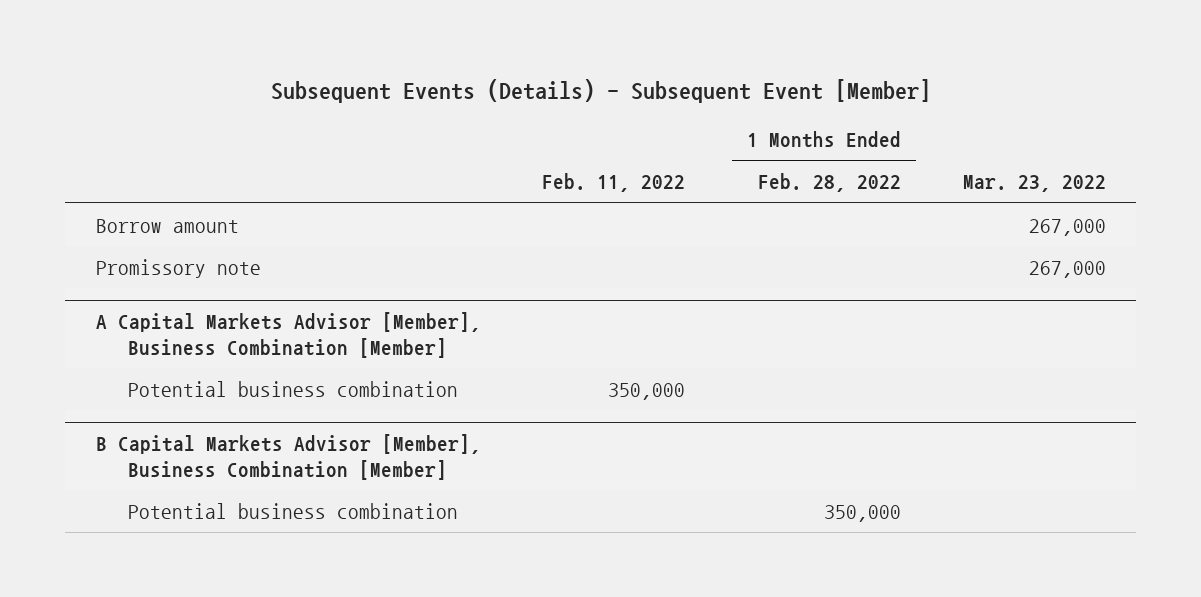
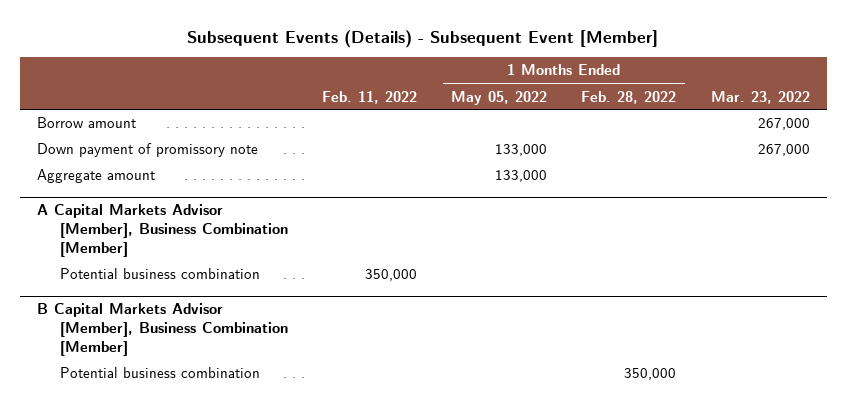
- | Feb. 11, 2022 | 1 Months Ended Feb. 28, 2022 | Mar. 23, 2022
+ | Feb. 11, 2022 | 1 Months Ended May 05, 2022 | 1 Months Ended Feb. 28, 2022 | Mar. 23, 2022
- Promissory note | | | 267,000
+ Down payment of promissory note | | 133,000 | | 267,000
+ Aggregate amount | | 133,000 | |

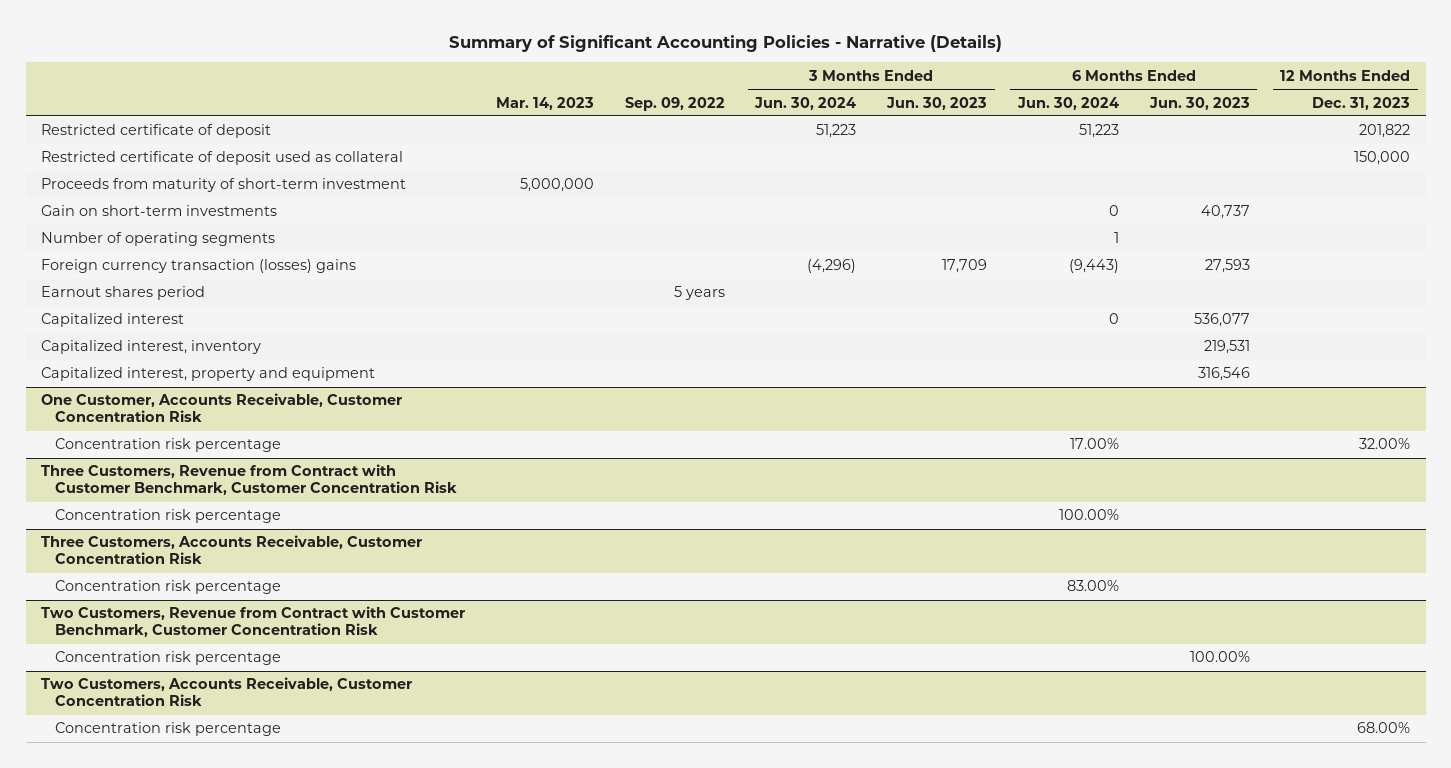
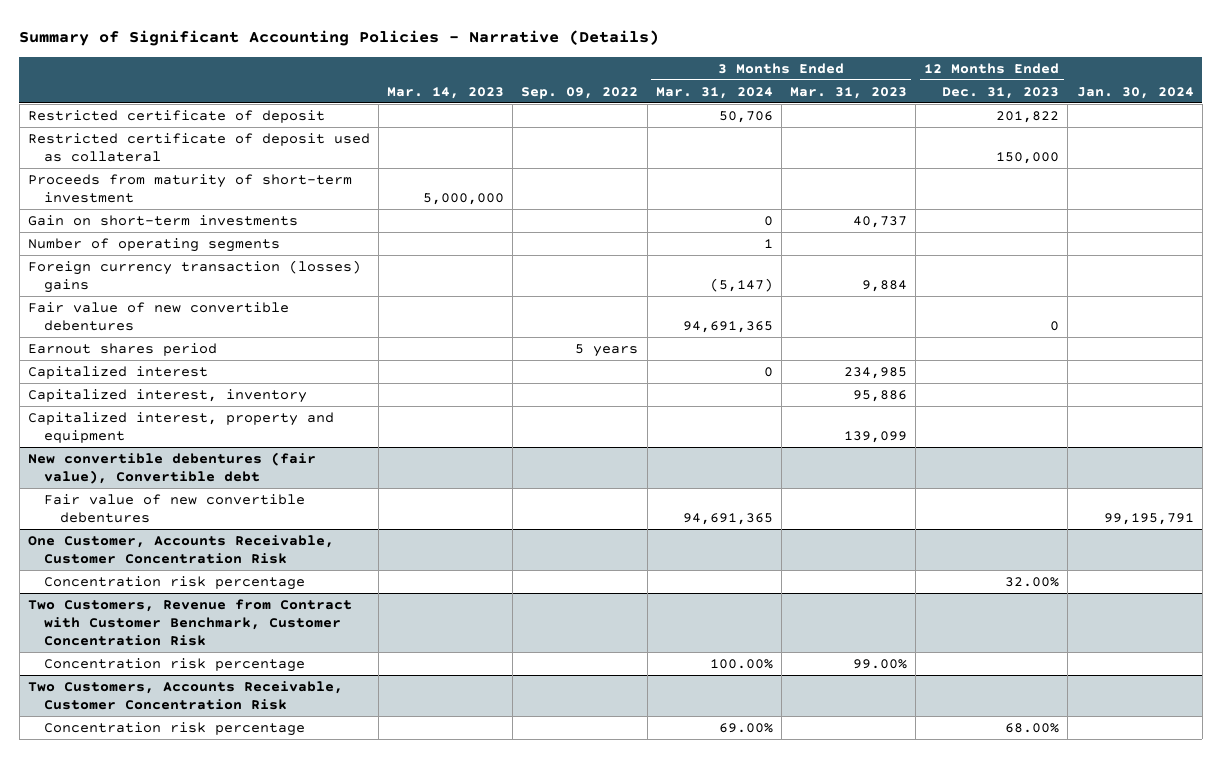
- | Mar. 14, 2023 | Sep. 09, 2022 | 3 Months Ended Jun. 30, 2024 | 3 Months Ended Jun. 30, 2023 | 6 Months Ended Jun. 30, 2024 | 6 Months Ended Jun. 30, 2023 | 12 Months Ended Dec. 31, 2023
+ | Mar. 14, 2023 | Sep. 09, 2022 | 3 Months Ended Mar. 31, 2024 | 3 Months Ended Mar. 31, 2023 | 12 Months Ended Dec. 31, 2023 | Jan. 30, 2024
+ Fair value of new convertible debentures | | | 94,691,365 | | 0 |
+ New convertible debentures (fair value), Convertible debt
+ Fair value of new convertible debentures | | | 94,691,365 | | | 99,195,791
- Three Customers, Revenue from Contract with Customer Benchmark, Customer Concentration Risk
- Concentration risk percentage | | | | | 100.00% | |
- Three Customers, Accounts Receivable, Customer Concentration Risk
- Concentration risk percentage | | | | | 83.00% | |

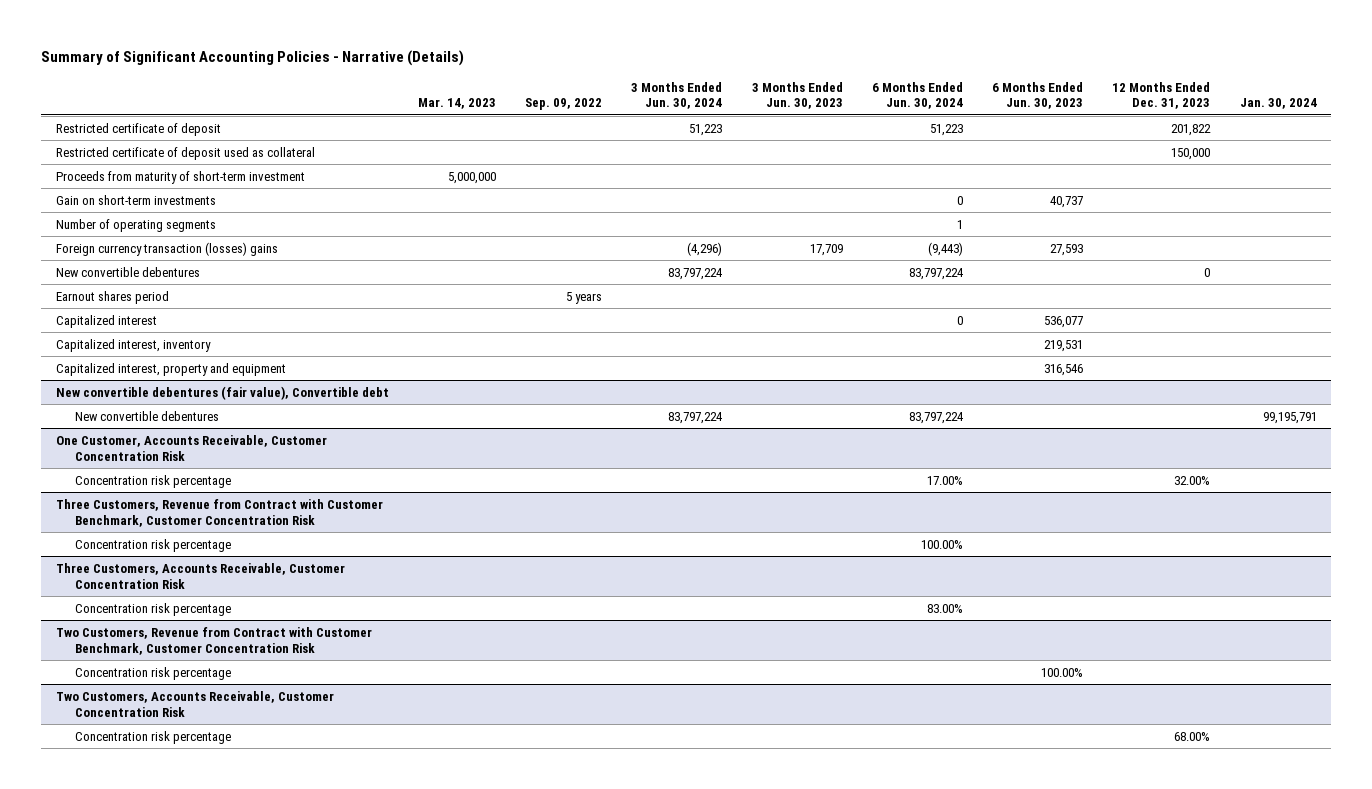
- | Mar. 14, 2023 | Sep. 09, 2022 | 3 Months Ended Mar. 31, 2024 | 3 Months Ended Mar. 31, 2023 | 12 Months Ended Dec. 31, 2023 | Jan. 30, 2024
+ | Mar. 14, 2023 | Sep. 09, 2022 | 3 Months Ended Jun. 30, 2024 | 3 Months Ended Jun. 30, 2023 | 6 Months Ended Jun. 30, 2024 | 6 Months Ended Jun. 30, 2023 | 12 Months Ended Dec. 31, 2023 | Jan. 30, 2024
- Fair value of new convertible debentures | | | 94,691,365 | | 0 |
+ New convertible debentures | | | 83,797,224 | | 83,797,224 | | 0 |
@ New convertible debentures (fair value), Convertible debt
- Fair value of new convertible debentures | | | 94,691,365 | | | 99,195,791
+ New convertible debentures | | | 83,797,224 | | 83,797,224 | | | 99,195,791
+ Three Customers, Revenue from Contract with Customer Benchmark, Customer Concentration Risk
+ Concentration risk percentage | | | | | 100.00% | | |
+ Three Customers, Accounts Receivable, Customer Concentration Risk
+ Concentration risk percentage | | | | | 83.00% | | |

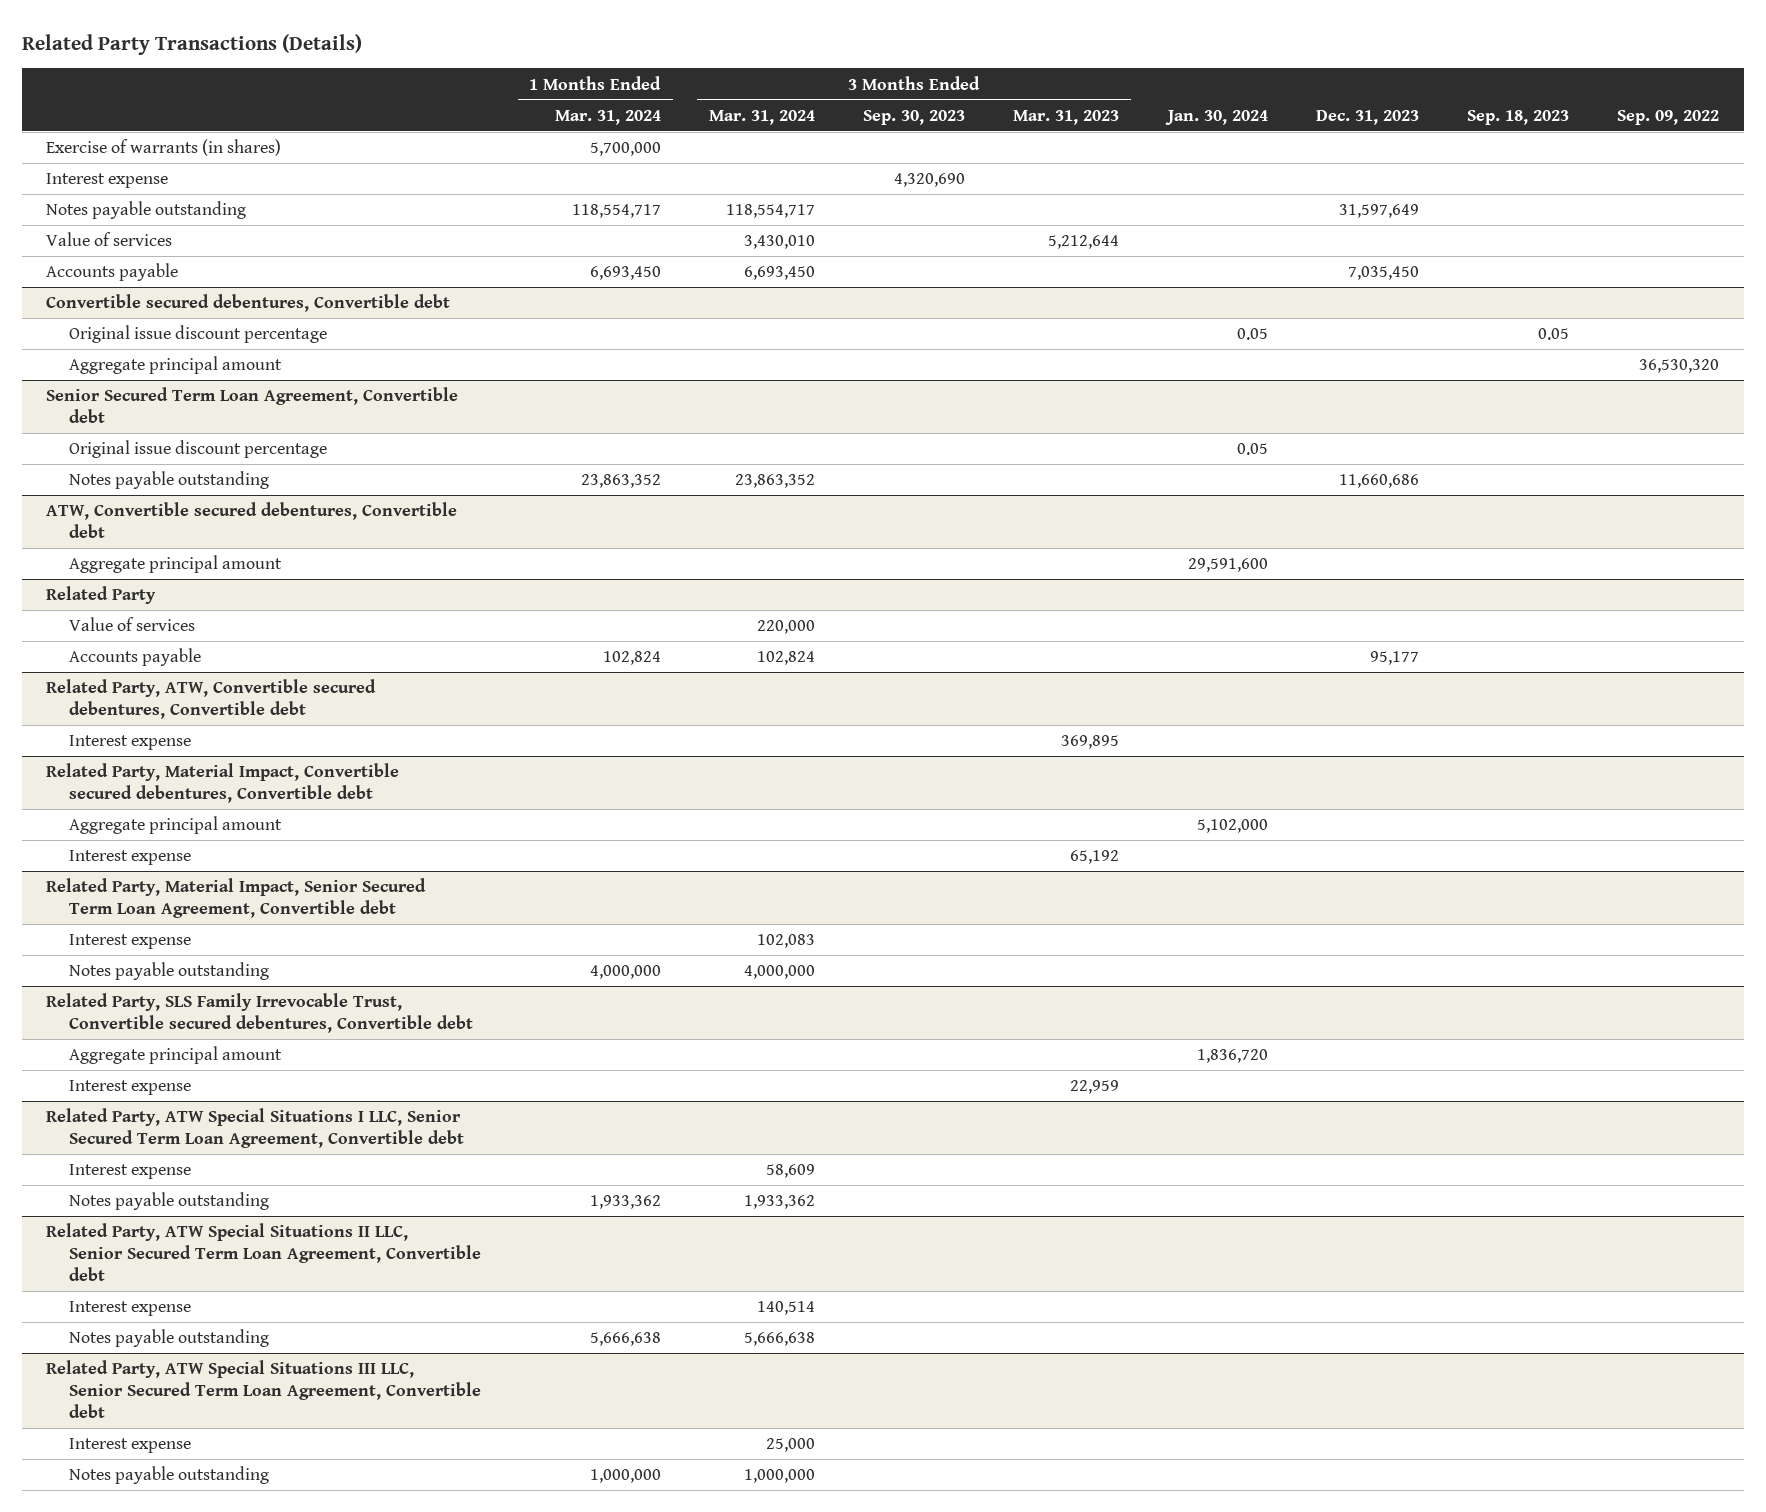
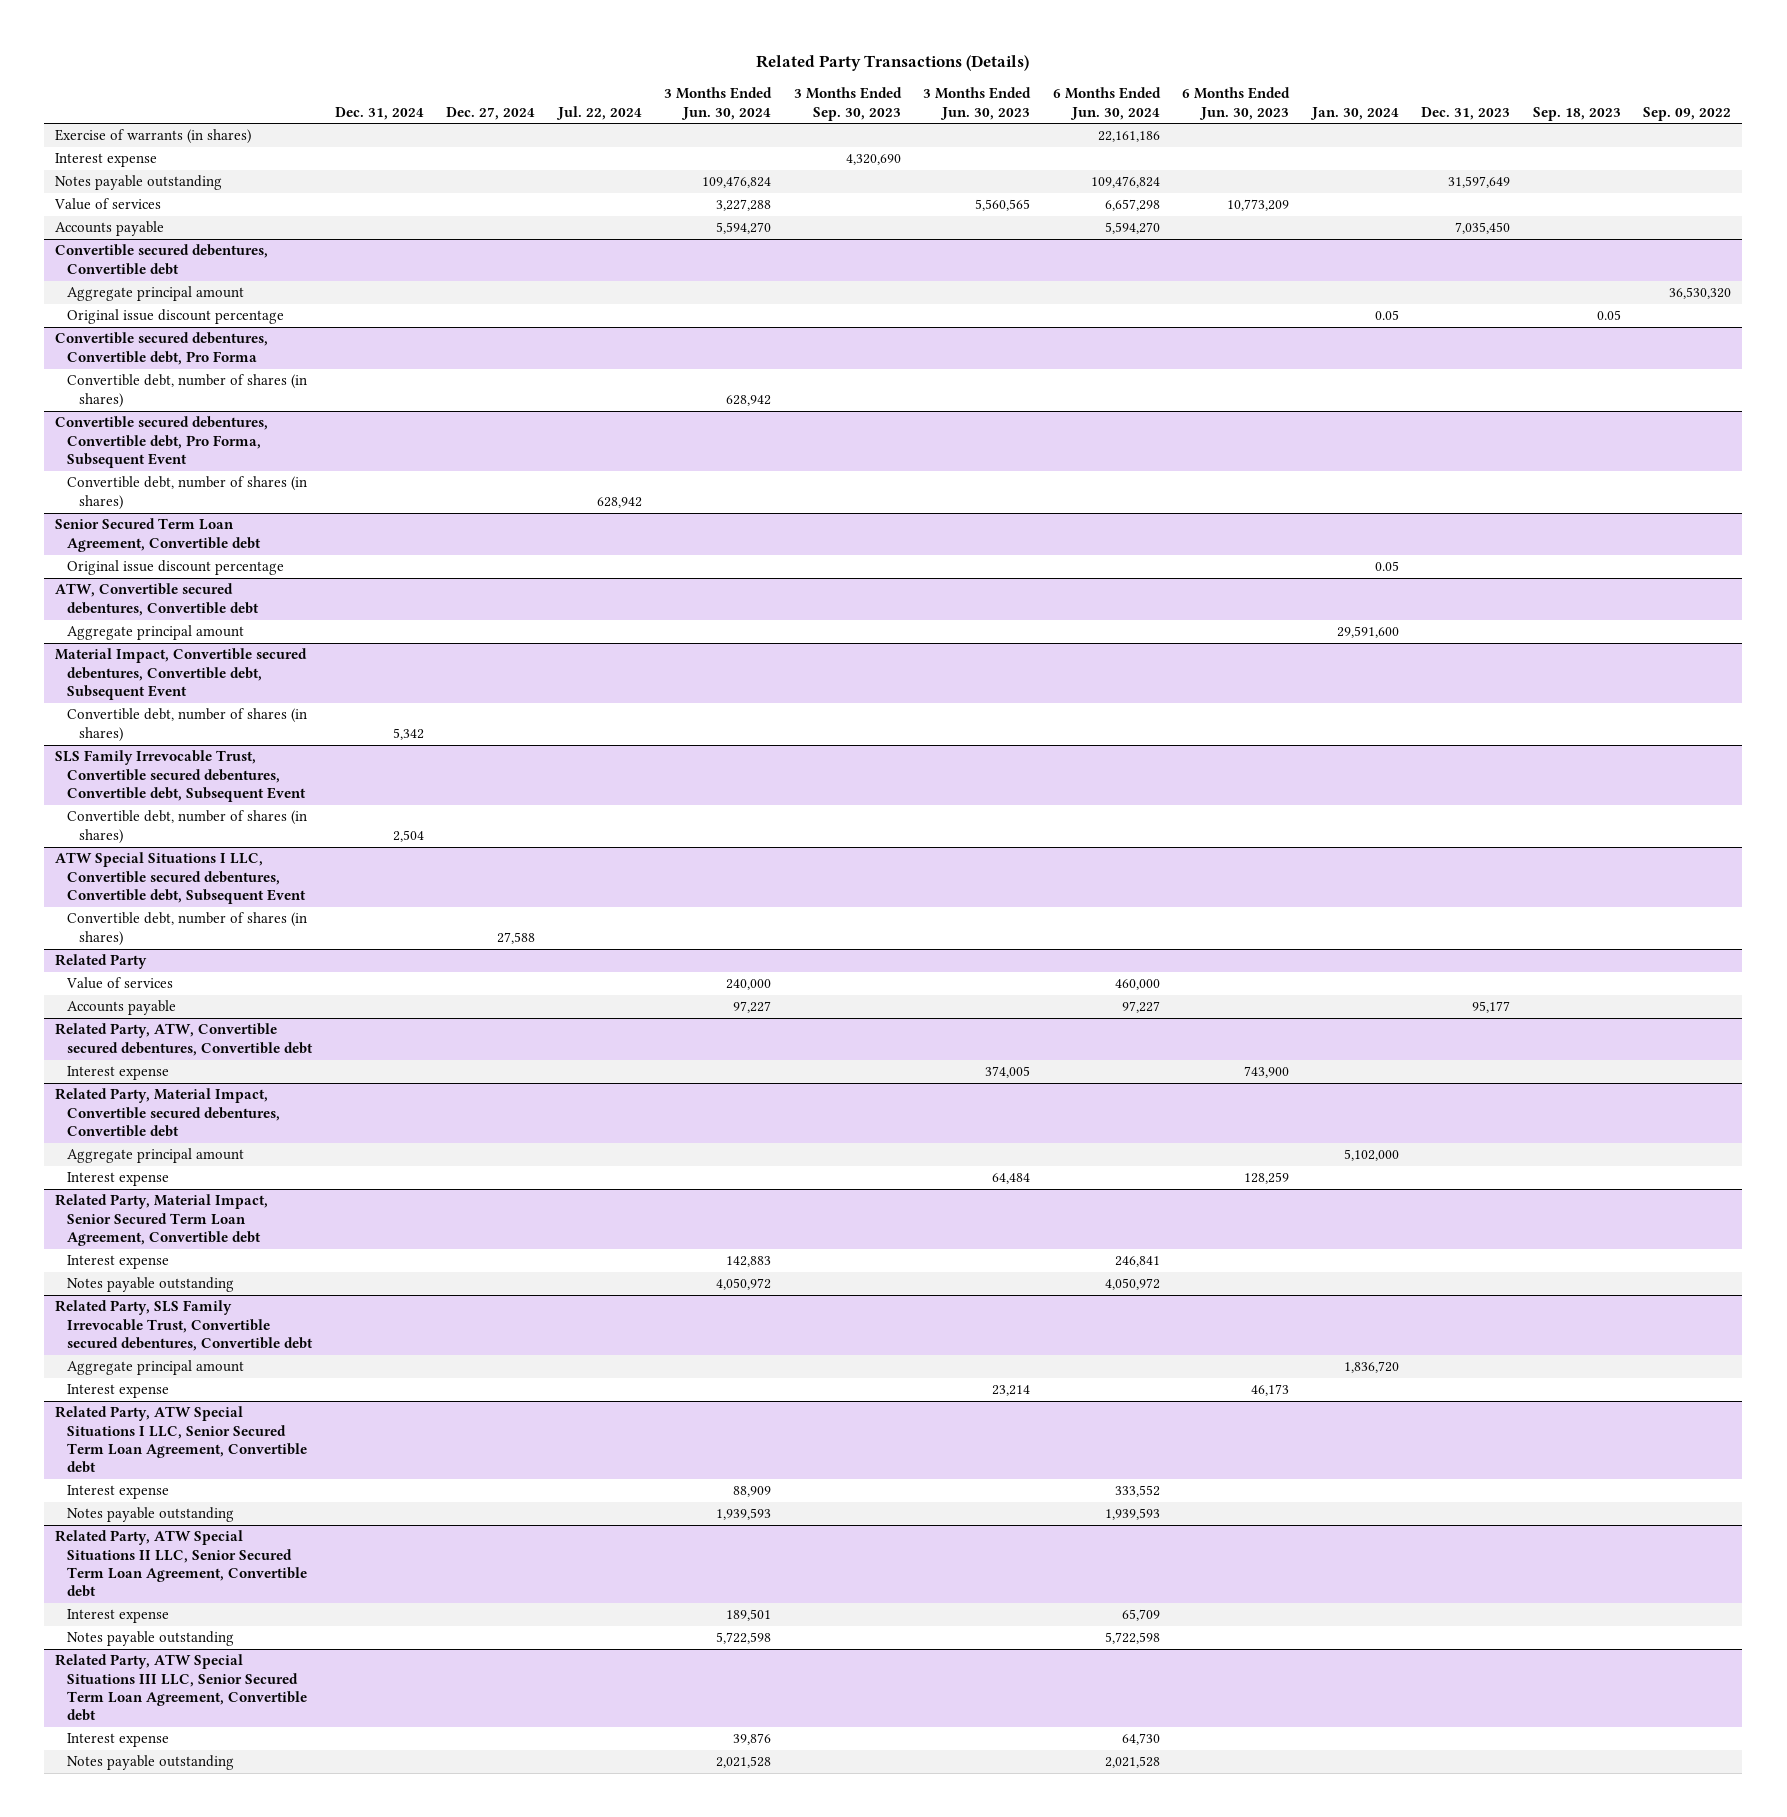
- | 1 Months Ended Mar. 31, 2024 | 3 Months Ended Mar. 31, 2024 | 3 Months Ended Sep. 30, 2023 | 3 Months Ended Mar. 31, 2023 | Jan. 30, 2024 | Dec. 31, 2023 | Sep. 18, 2023 | Sep. 09, 2022
+ | Dec. 31, 2024 | Dec. 27, 2024 | Jul. 22, 2024 | 3 Months Ended Jun. 30, 2024 | 3 Months Ended Sep. 30, 2023 | 3 Months Ended Jun. 30, 2023 | 6 Months Ended Jun. 30, 2024 | 6 Months Ended Jun. 30, 2023 | Jan. 30, 2024 | Dec. 31, 2023 | Sep. 18, 2023 | Sep. 09, 2022
@ Convertible secured debentures, Convertible debt
moved down: Original issue discount percentage | | | | | | | | | 0.05 | | 0.05 |
+ Convertible secured debentures, Convertible debt, Pro Forma
+ Convertible debt, number of shares (in shares) | | | | 628,942 | | | | | | | |
+ Convertible secured debentures, Convertible debt, Pro Forma, Subsequent Event
+ Convertible debt, number of shares (in shares) | | | 628,942 | | | | | | | | |
@ Senior Secured Term Loan Agreement, Convertible debt
- Notes payable outstanding | 23,863,352 | 23,863,352 | | | | 11,660,686 | |
+ Material Impact, Convertible secured debentures, Convertible debt, Subsequent Event
+ Convertible debt, number of shares (in shares) | 5,342 | | | | | | | | | | |
+ SLS Family Irrevocable Trust, Convertible secured debentures, Convertible debt, Subsequent Event
+ Convertible debt, number of shares (in shares) | 2,504 | | | | | | | | | | |
+ ATW Special Situations I LLC, Convertible secured debentures, Convertible debt, Subsequent Event
+ Convertible debt, number of shares (in shares) | | 27,588 | | | | | | | | | |

